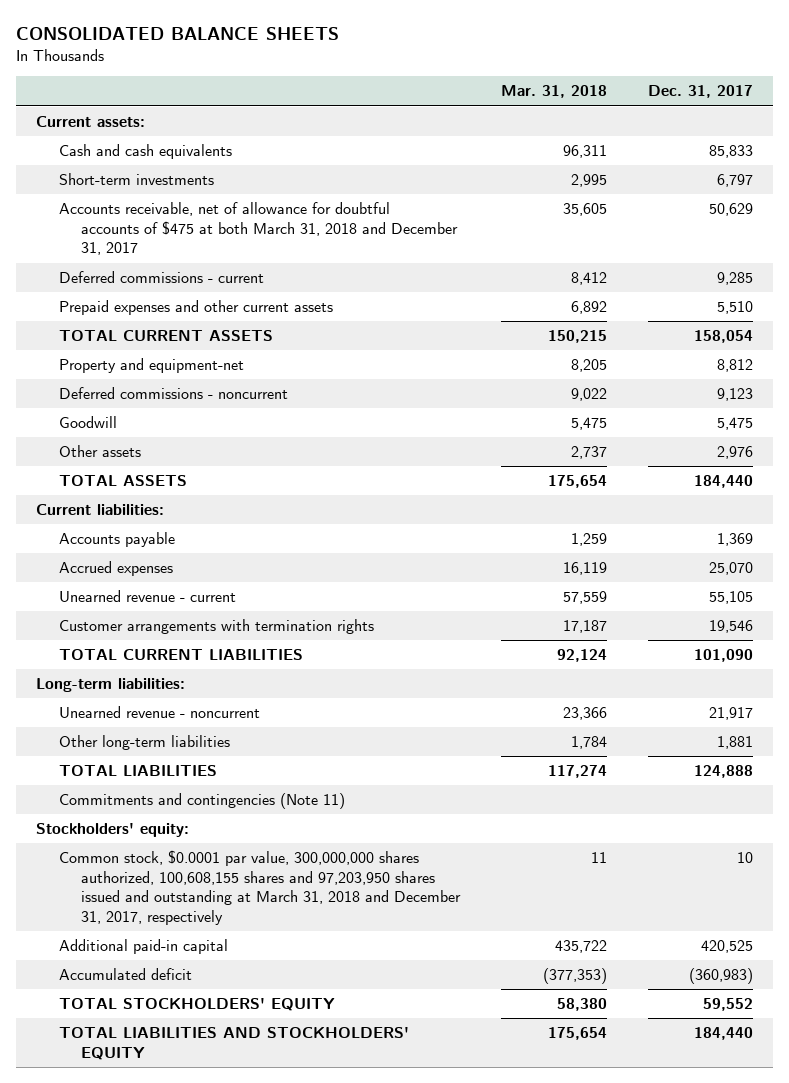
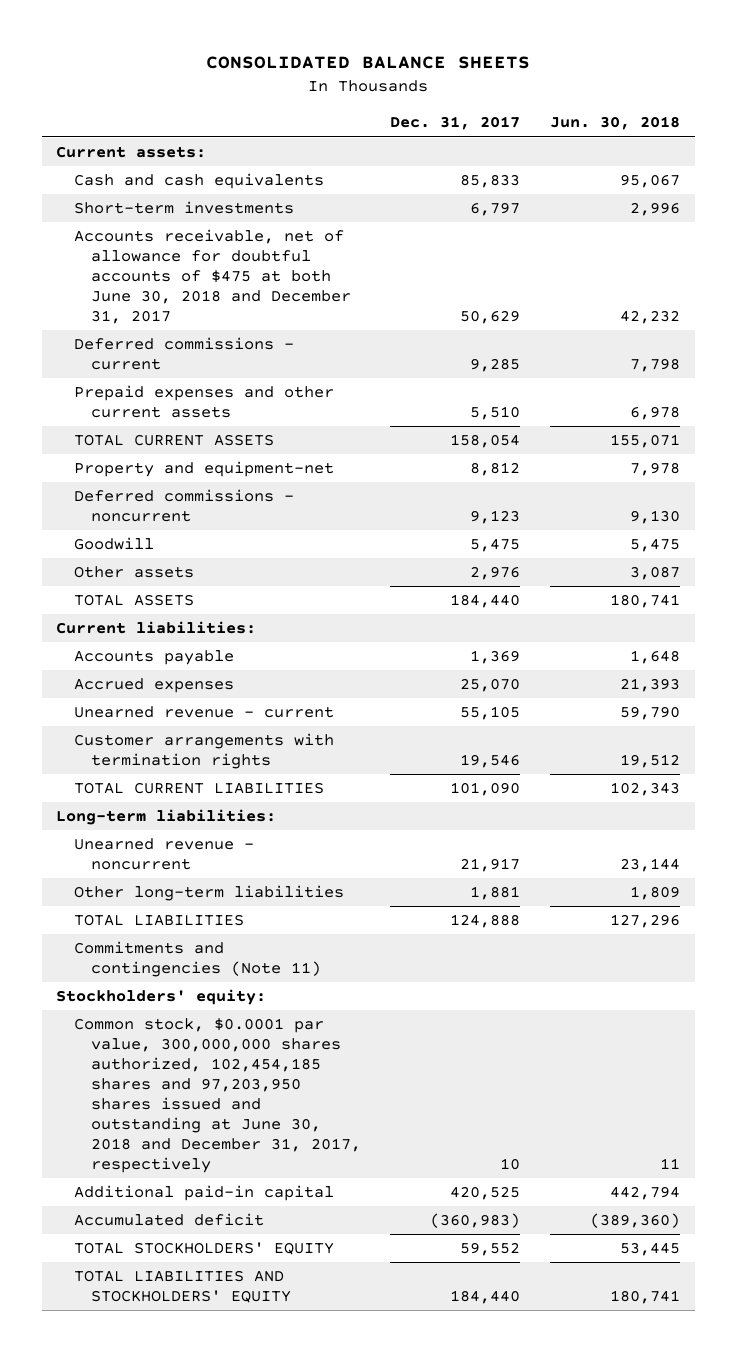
- | Mar. 31, 2018 | Dec. 31, 2017
+ | Dec. 31, 2017 | Jun. 30, 2018
- Accounts receivable, net of allowance for doubtful accounts of $475 at both March 31, 2018 and December 31, 2017 | 35,605 | 50,629
+ Accounts receivable, net of allowance for doubtful accounts of $475 at both June 30, 2018 and December 31, 2017 | 50,629 | 42,232
- Common stock, $0.0001 par value, 300,000,000 shares authorized, 100,608,155 shares and 97,203,950 shares issued and outstanding at March 31, 2018 and December 31, 2017, respectively | 11 | 10
+ Common stock, $0.0001 par value, 300,000,000 shares authorized, 102,454,185 shares and 97,203,950 shares issued and outstanding at June 30, 2018 and December 31, 2017, respectively | 10 | 11

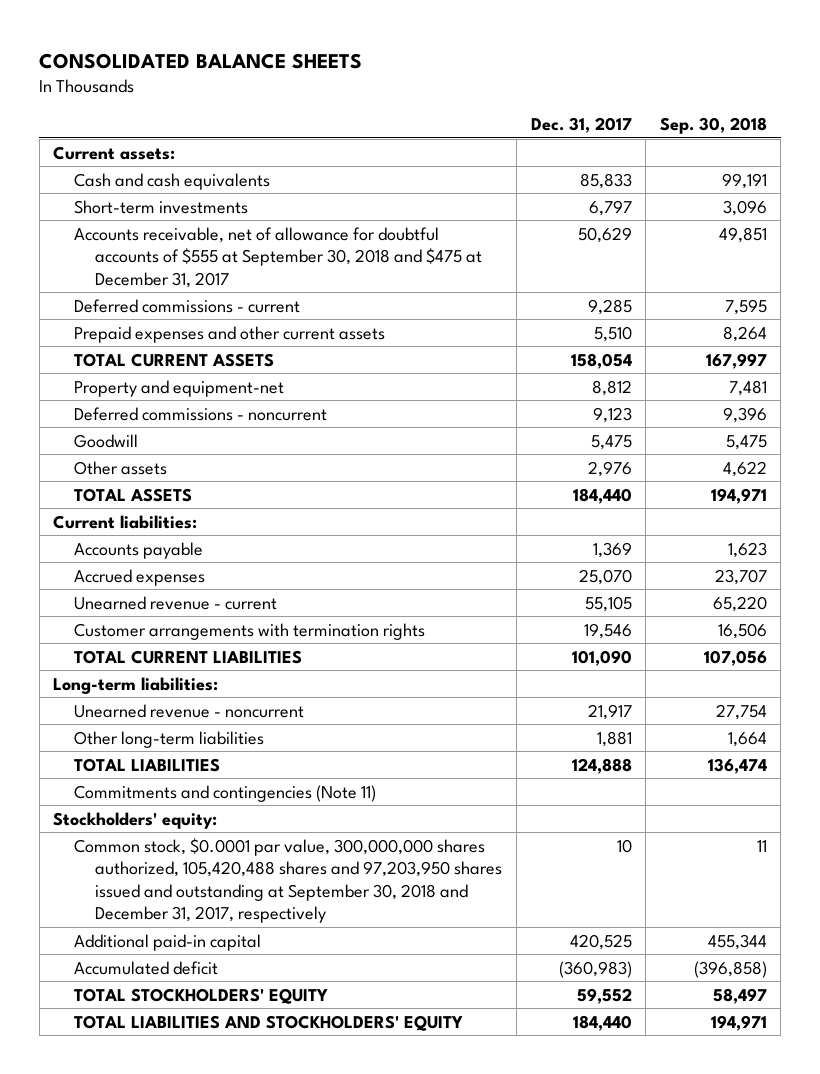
- | Dec. 31, 2017 | Jun. 30, 2018
+ | Dec. 31, 2017 | Sep. 30, 2018
- Accounts receivable, net of allowance for doubtful accounts of $475 at both June 30, 2018 and December 31, 2017 | 50,629 | 42,232
+ Accounts receivable, net of allowance for doubtful accounts of $555 at September 30, 2018 and $475 at December 31, 2017 | 50,629 | 49,851
- Common stock, $0.0001 par value, 300,000,000 shares authorized, 102,454,185 shares and 97,203,950 shares issued and outstanding at June 30, 2018 and December 31, 2017, respectively | 10 | 11
+ Common stock, $0.0001 par value, 300,000,000 shares authorized, 105,420,488 shares and 97,203,950 shares issued and outstanding at September 30, 2018 and December 31, 2017, respectively | 10 | 11

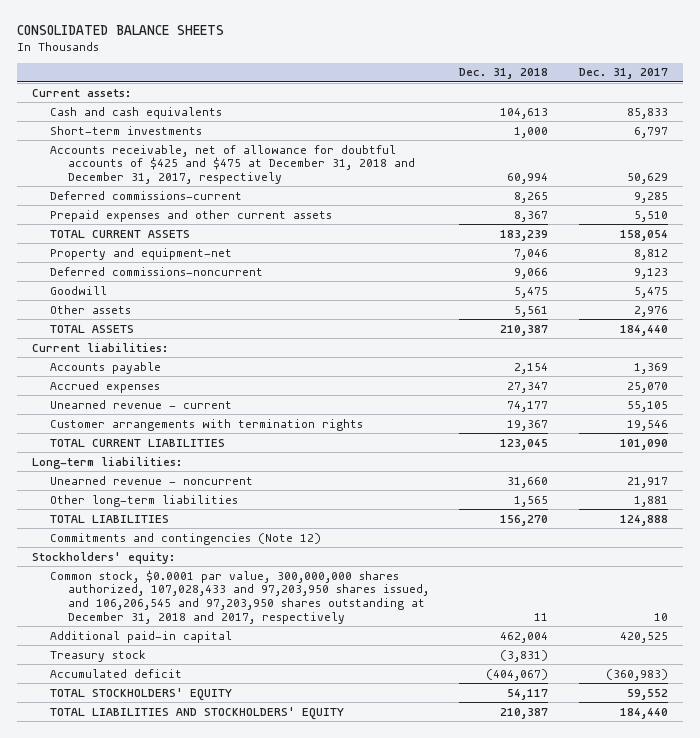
- | Dec. 31, 2017 | Sep. 30, 2018
+ | Dec. 31, 2018 | Dec. 31, 2017
- Accounts receivable, net of allowance for doubtful accounts of $555 at September 30, 2018 and $475 at December 31, 2017 | 50,629 | 49,851
- Deferred commissions - current | 9,285 | 7,595
+ Accounts receivable, net of allowance for doubtful accounts of $425 and $475 at December 31, 2018 and December 31, 2017, respectively | 60,994 | 50,629
+ Deferred commissions-current | 8,265 | 9,285
- Deferred commissions - noncurrent | 9,123 | 9,396
+ Deferred commissions-noncurrent | 9,066 | 9,123
- Commitments and contingencies (Note 11)
+ Commitments and contingencies (Note 12)
- Common stock, $0.0001 par value, 300,000,000 shares authorized, 105,420,488 shares and 97,203,950 shares issued and outstanding at September 30, 2018 and December 31, 2017, respectively | 10 | 11
+ Common stock, $0.0001 par value, 300,000,000 shares authorized, 107,028,433 and 97,203,950 shares issued, and 106,206,545 and 97,203,950 shares outstanding at December 31, 2018 and 2017, respectively | 11 | 10
+ Treasury stock | (3,831) |

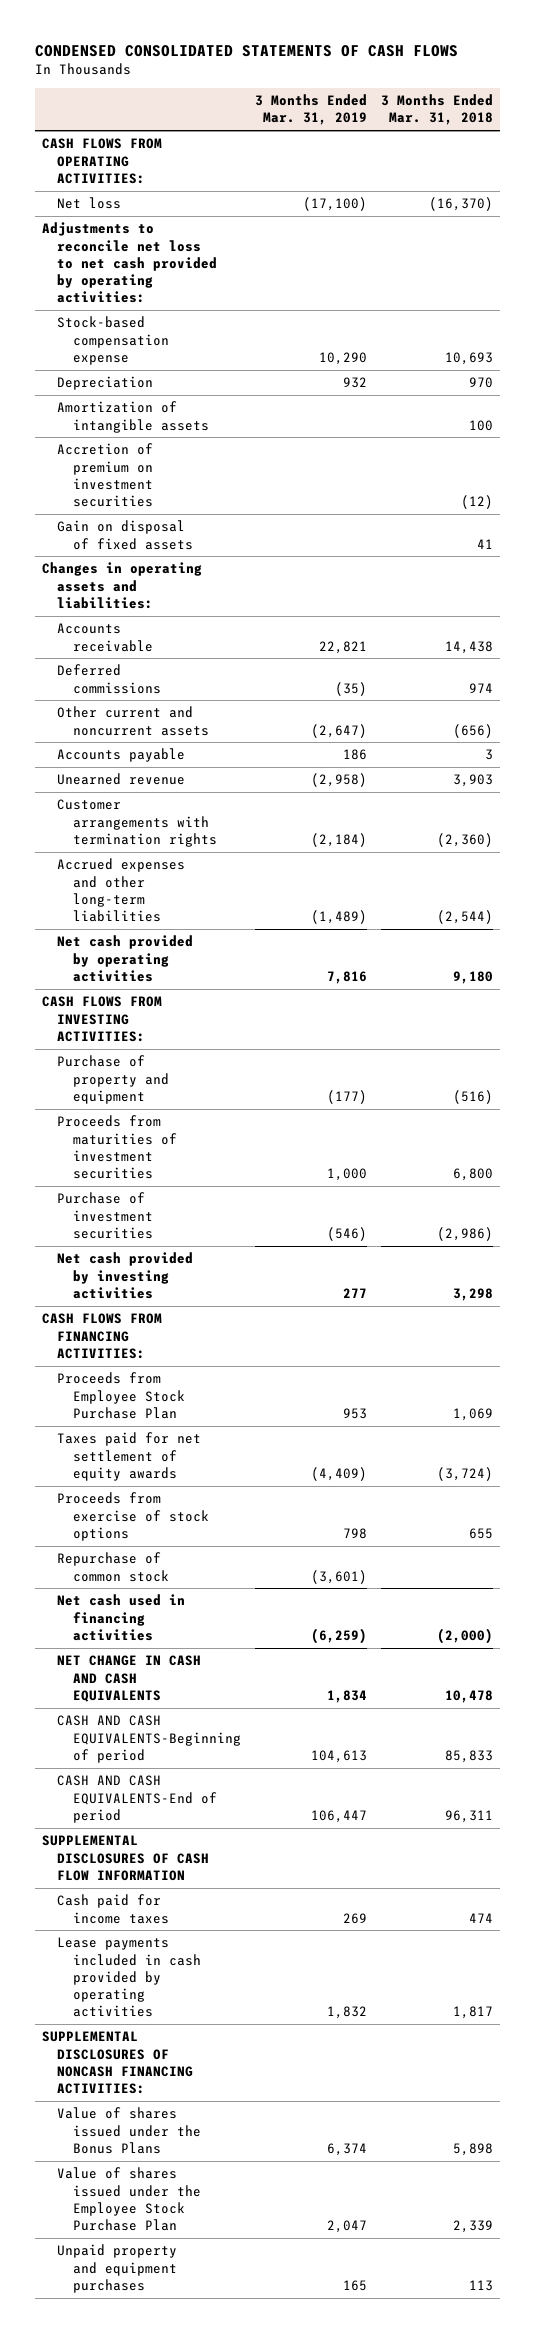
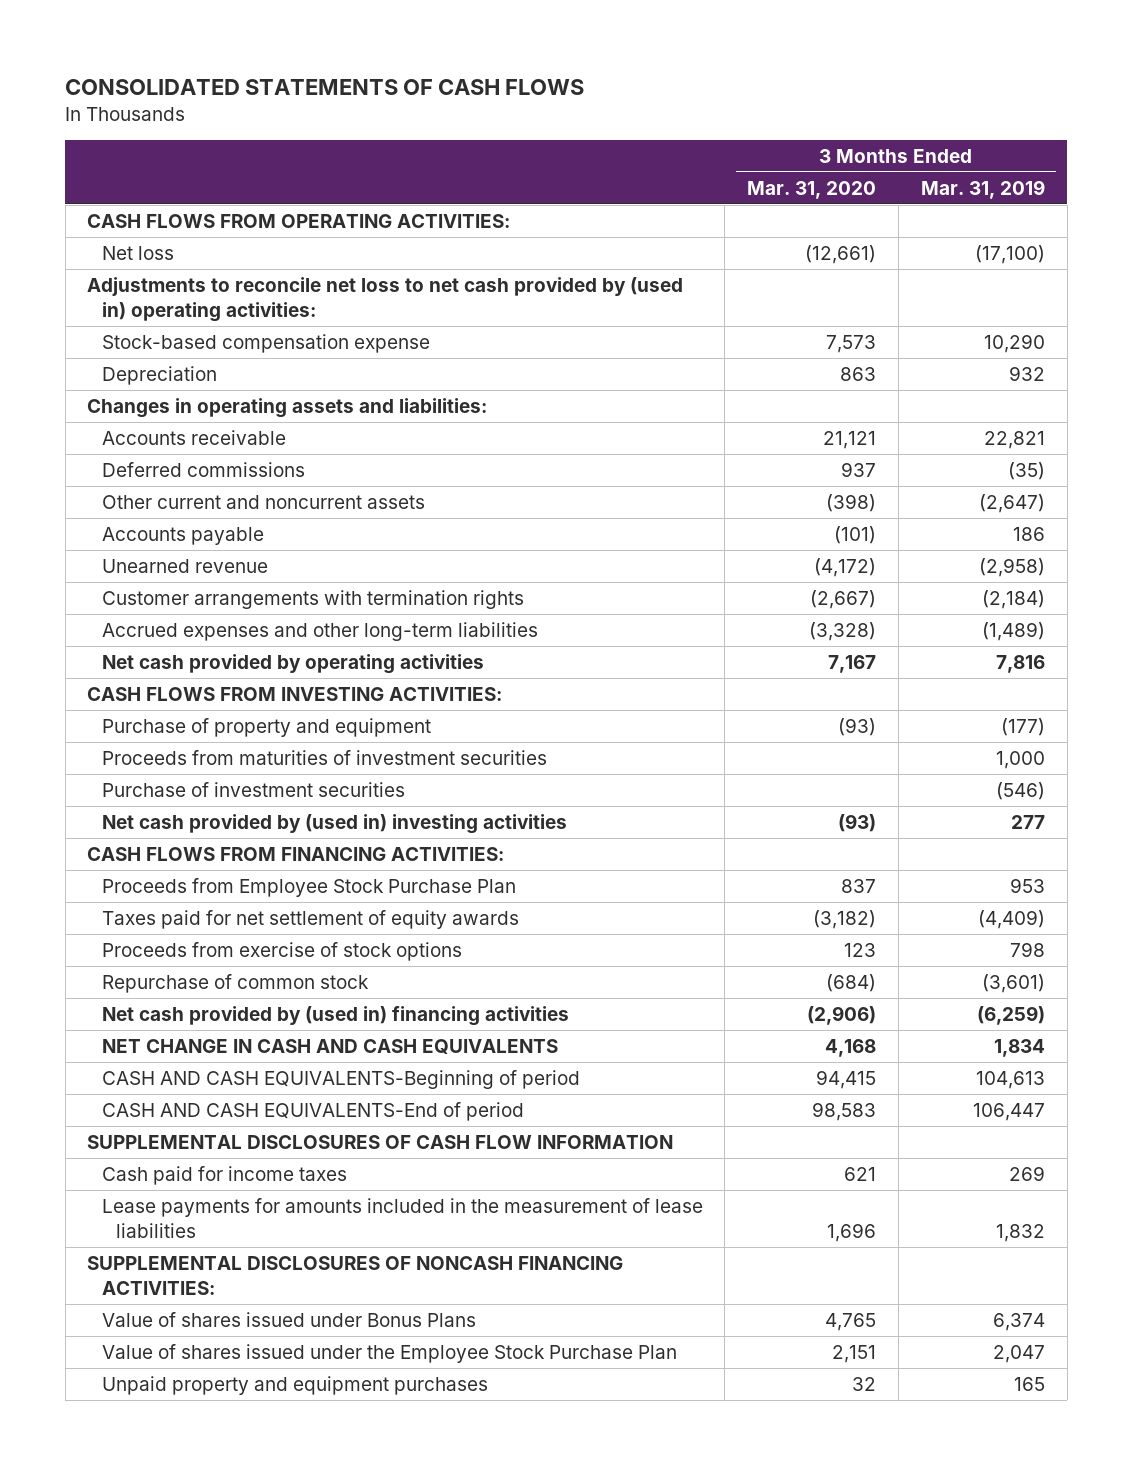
- CONDENSED CONSOLIDATED STATEMENTS OF CASH FLOWS
+ CONSOLIDATED STATEMENTS OF CASH FLOWS
- | 3 Months Ended Mar. 31, 2019 | 3 Months Ended Mar. 31, 2018
+ | 3 Months Ended Mar. 31, 2020 | 3 Months Ended Mar. 31, 2019
- Adjustments to reconcile net loss to net cash provided by operating activities:
+ Adjustments to reconcile net loss to net cash provided by (used in) operating activities:
- Amortization of intangible assets | | 100
- Accretion of premium on investment securities | | (12)
- Gain on disposal of fixed assets | | 41
- Net cash provided by investing activities | 277 | 3,298
+ Net cash provided by (used in) investing activities | (93) | 277
- Net cash used in financing activities | (6,259) | (2,000)
+ Net cash provided by (used in) financing activities | (2,906) | (6,259)
- Lease payments included in cash provided by operating activities | 1,832 | 1,817
+ Lease payments for amounts included in the measurement of lease liabilities | 1,696 | 1,832
- Value of shares issued under the Bonus Plans | 6,374 | 5,898
+ Value of shares issued under Bonus Plans | 4,765 | 6,374

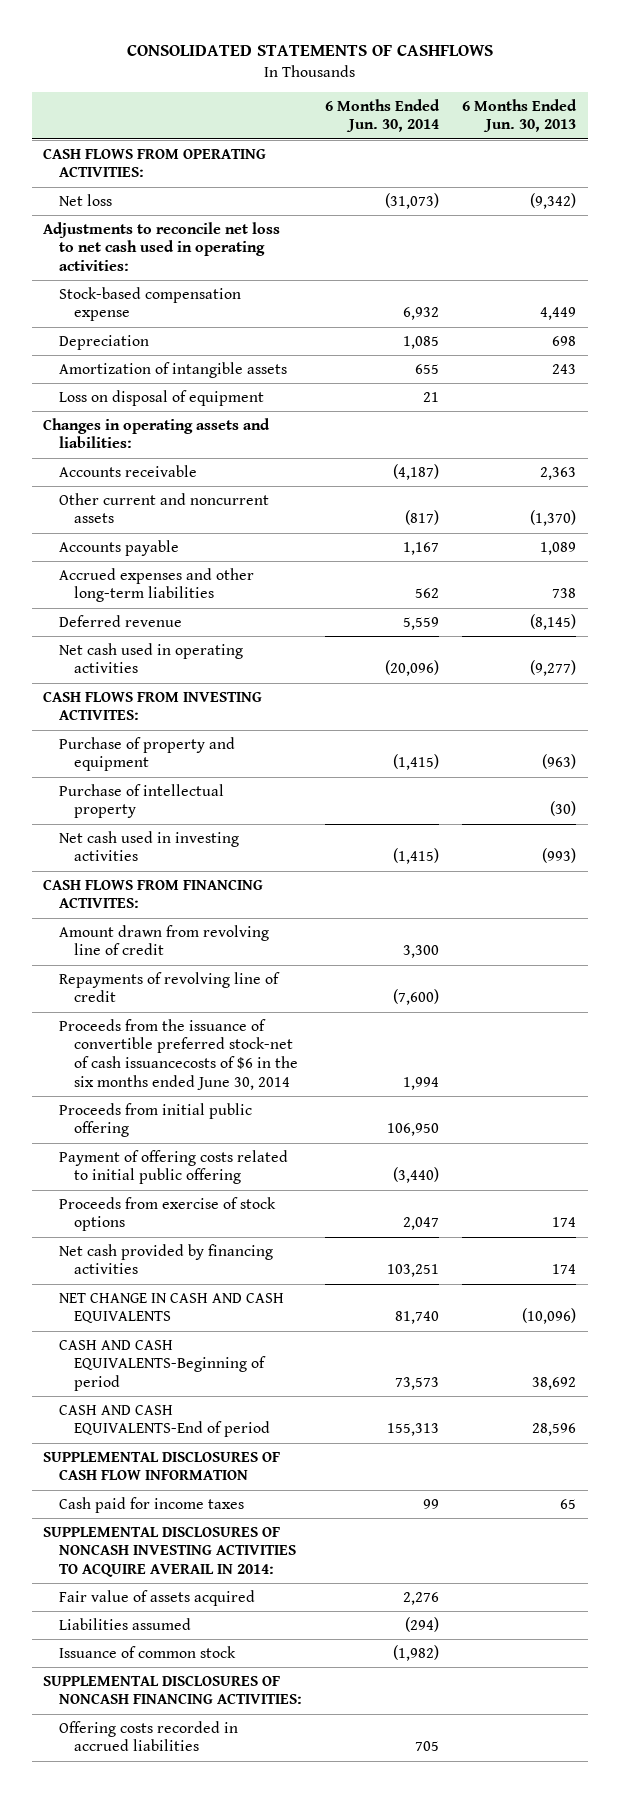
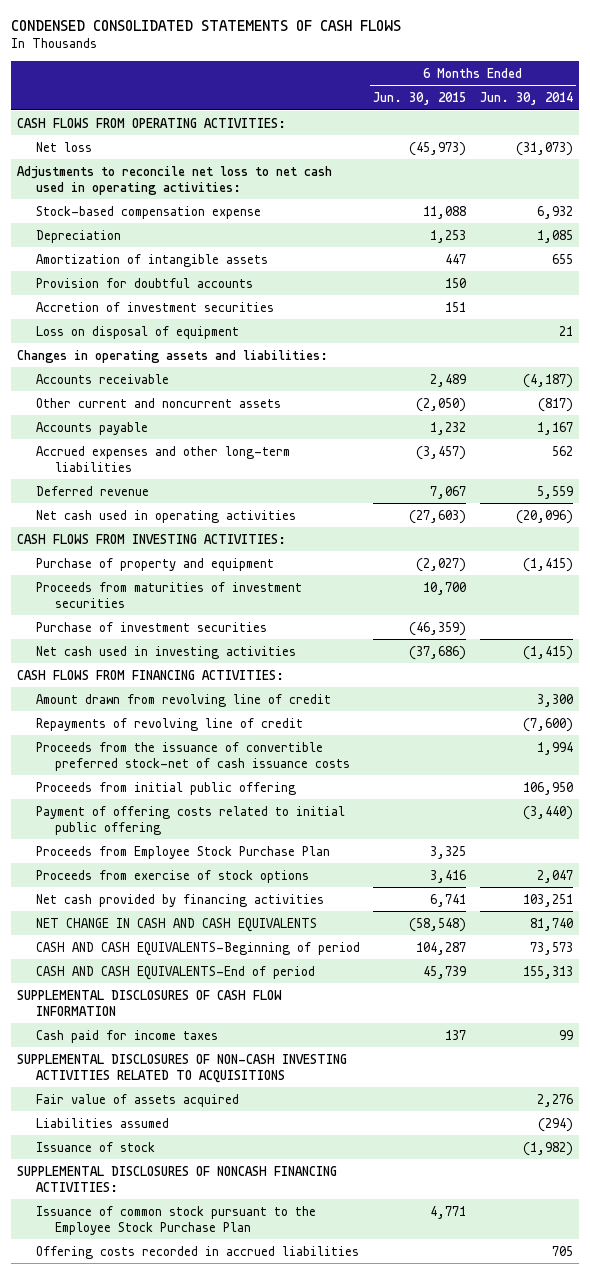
- CONSOLIDATED STATEMENTS OF CASHFLOWS
+ CONDENSED CONSOLIDATED STATEMENTS OF CASH FLOWS
- | 6 Months Ended Jun. 30, 2014 | 6 Months Ended Jun. 30, 2013
+ | 6 Months Ended Jun. 30, 2015 | 6 Months Ended Jun. 30, 2014
+ Provision for doubtful accounts | 150 |
+ Accretion of investment securities | 151 |
- CASH FLOWS FROM INVESTING ACTIVITES:
+ CASH FLOWS FROM INVESTING ACTIVITIES:
- Purchase of intellectual property | | (30)
+ Proceeds from maturities of investment securities | 10,700 |
+ Purchase of investment securities | (46,359) |
- CASH FLOWS FROM FINANCING ACTIVITES:
+ CASH FLOWS FROM FINANCING ACTIVITIES:
- Proceeds from the issuance of convertible preferred stock-net of cash issuancecosts of $6 in the six months ended June 30, 2014 | 1,994 |
+ Proceeds from the issuance of convertible preferred stock-net of cash issuance costs | | 1,994
+ Proceeds from Employee Stock Purchase Plan | 3,325 |
- SUPPLEMENTAL DISCLOSURES OF NONCASH INVESTING ACTIVITIES TO ACQUIRE AVERAIL IN 2014:
+ SUPPLEMENTAL DISCLOSURES OF NON-CASH INVESTING ACTIVITIES RELATED TO ACQUISITIONS
- Issuance of common stock | (1,982) |
+ Issuance of stock | | (1,982)
+ Issuance of common stock pursuant to the Employee Stock Purchase Plan | 4,771 |

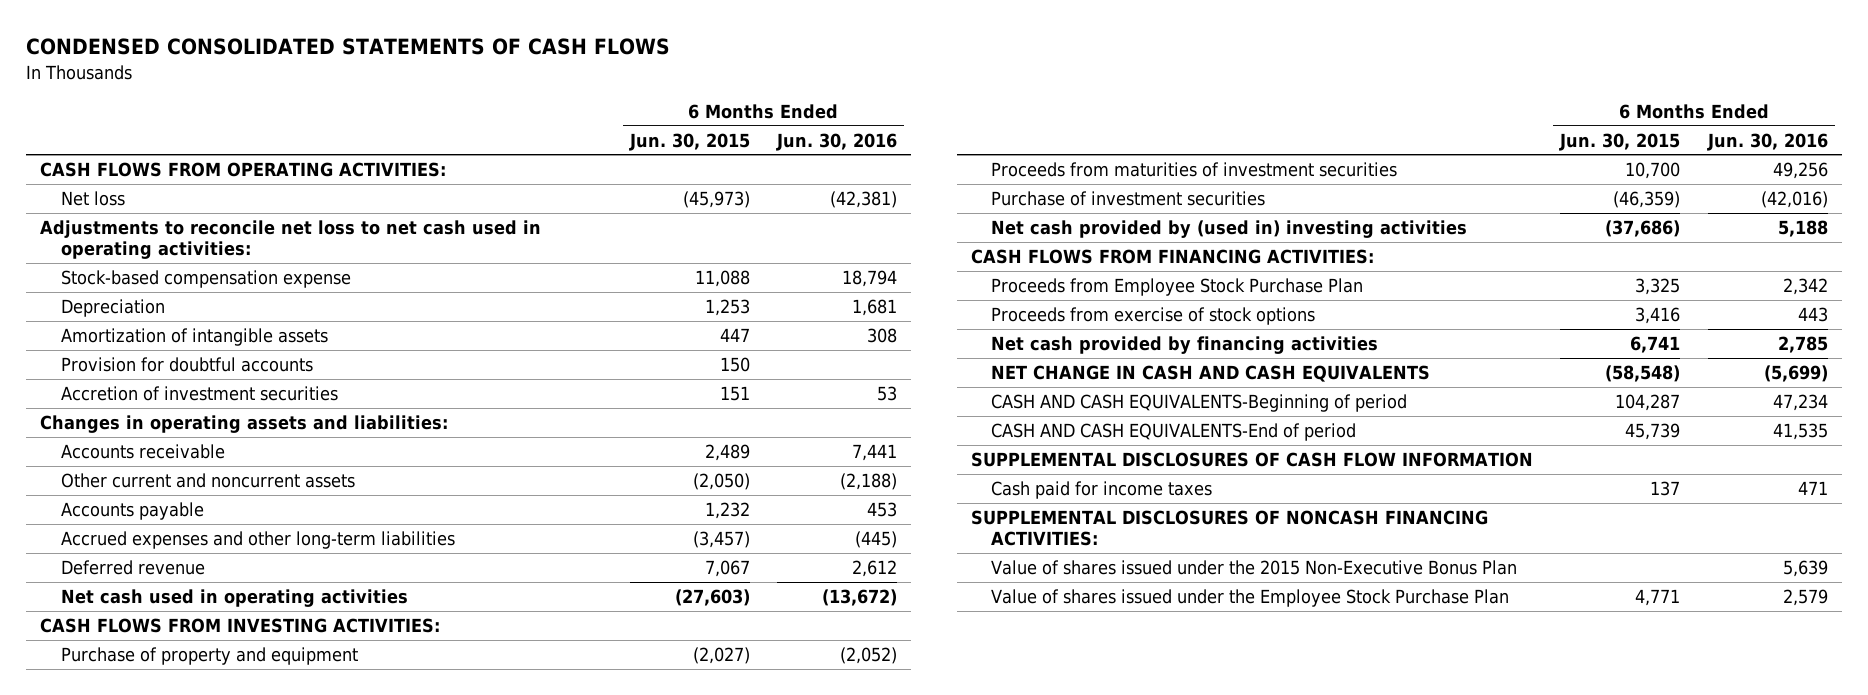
- | 6 Months Ended Jun. 30, 2015 | 6 Months Ended Jun. 30, 2014
+ | 6 Months Ended Jun. 30, 2015 | 6 Months Ended Jun. 30, 2016
- Loss on disposal of equipment | | 21
- Net cash used in investing activities | (37,686) | (1,415)
+ Net cash provided by (used in) investing activities | (37,686) | 5,188
- Amount drawn from revolving line of credit | | 3,300
- Repayments of revolving line of credit | | (7,600)
- Proceeds from the issuance of convertible preferred stock-net of cash issuance costs | | 1,994
- Proceeds from initial public offering | | 106,950
- Payment of offering costs related to initial public offering | | (3,440)
- SUPPLEMENTAL DISCLOSURES OF NON-CASH INVESTING ACTIVITIES RELATED TO ACQUISITIONS
- Fair value of assets acquired | | 2,276
- Liabilities assumed | | (294)
- Issuance of stock | | (1,982)
- Issuance of common stock pursuant to the Employee Stock Purchase Plan | 4,771 |
- Offering costs recorded in accrued liabilities | | 705
+ Value of shares issued under the 2015 Non-Executive Bonus Plan | | 5,639
+ Value of shares issued under the Employee Stock Purchase Plan | 4,771 | 2,579

